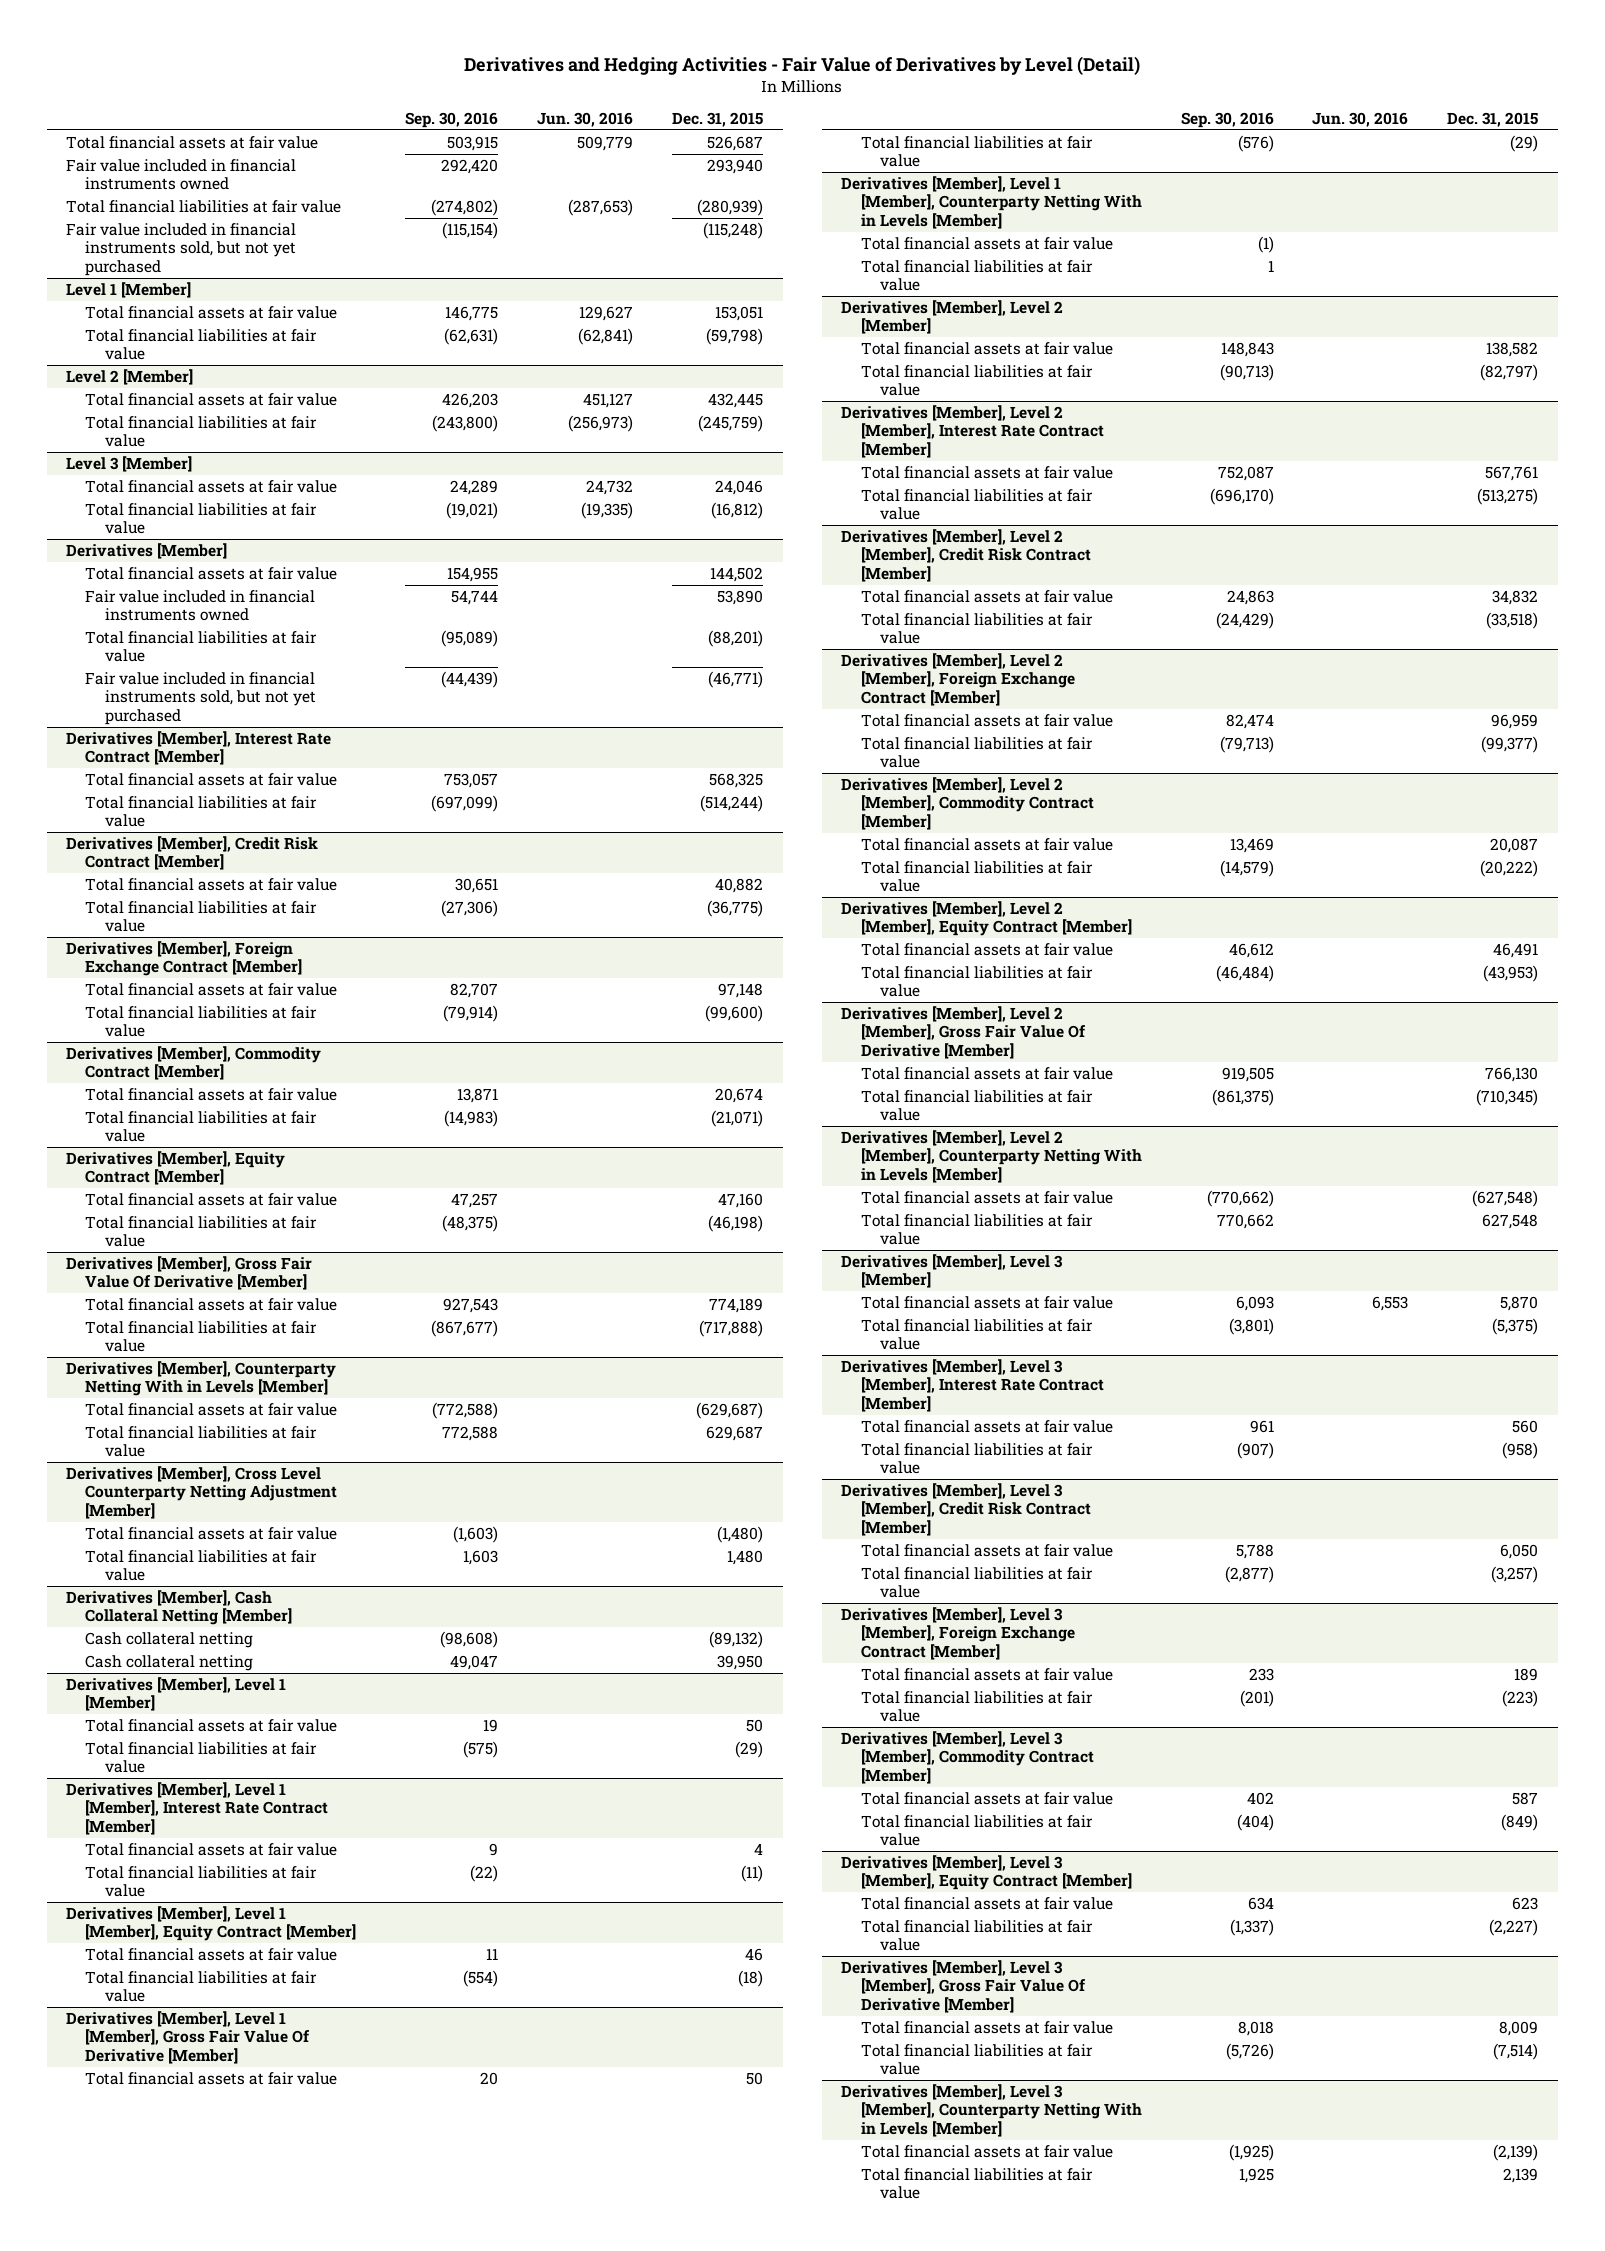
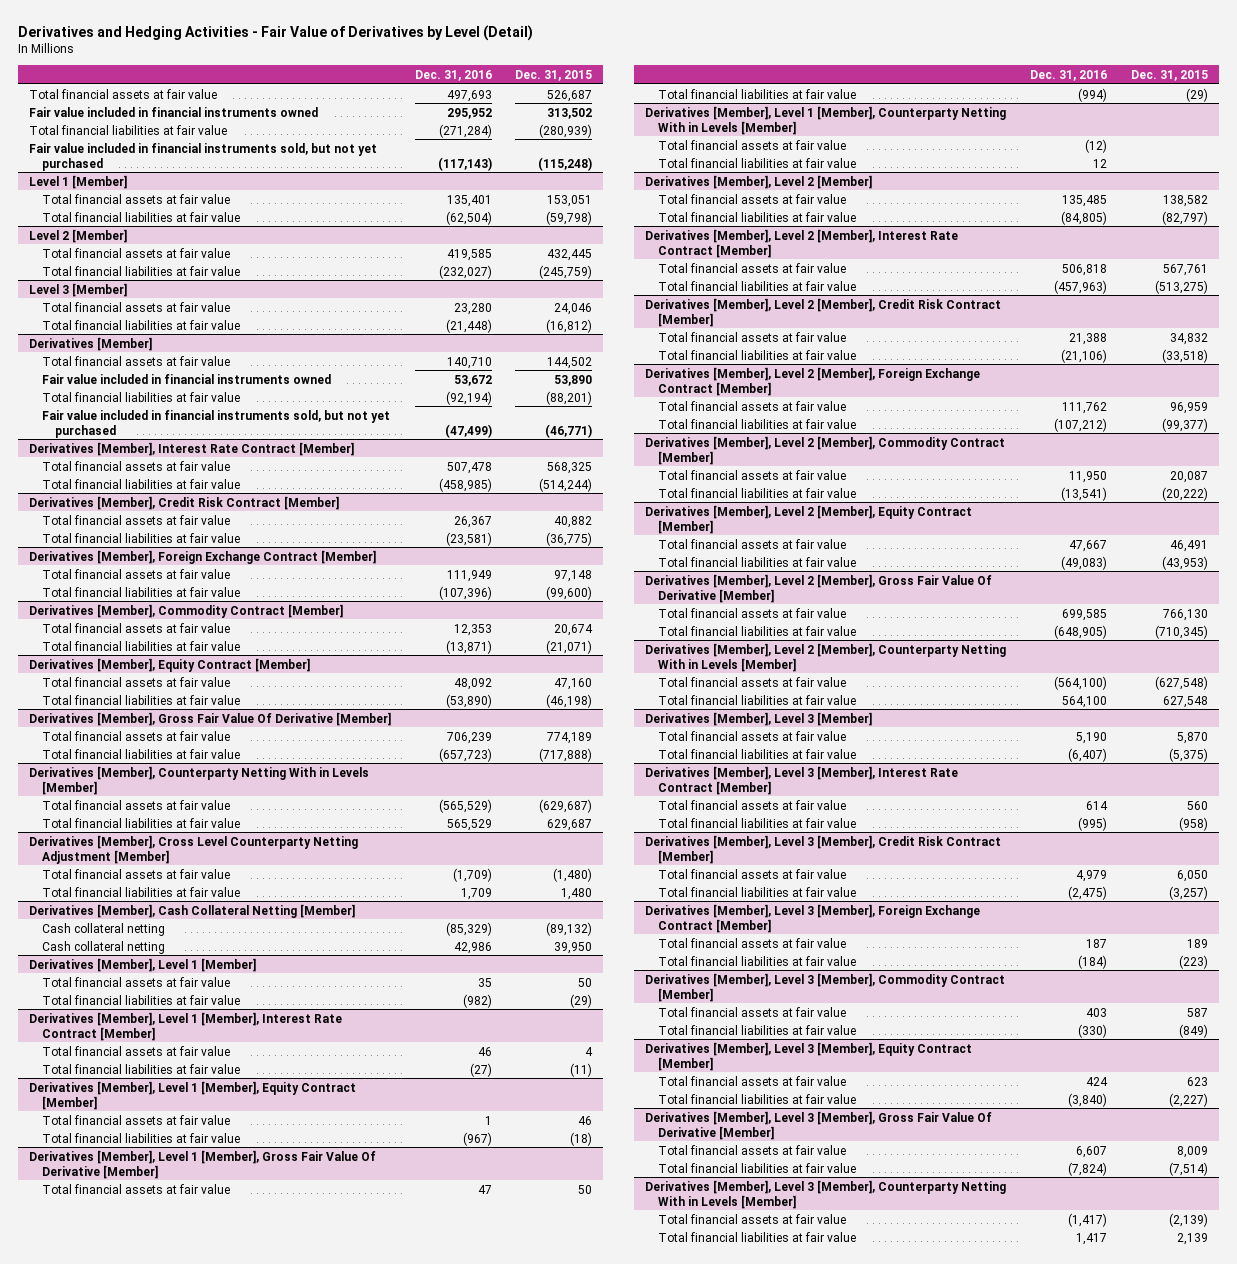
- | Sep. 30, 2016 | Jun. 30, 2016 | Dec. 31, 2015
+ | Dec. 31, 2016 | Dec. 31, 2015
- Fair value included in financial instruments owned | 292,420 | | 293,940
+ Fair value included in financial instruments owned | 295,952 | 313,502

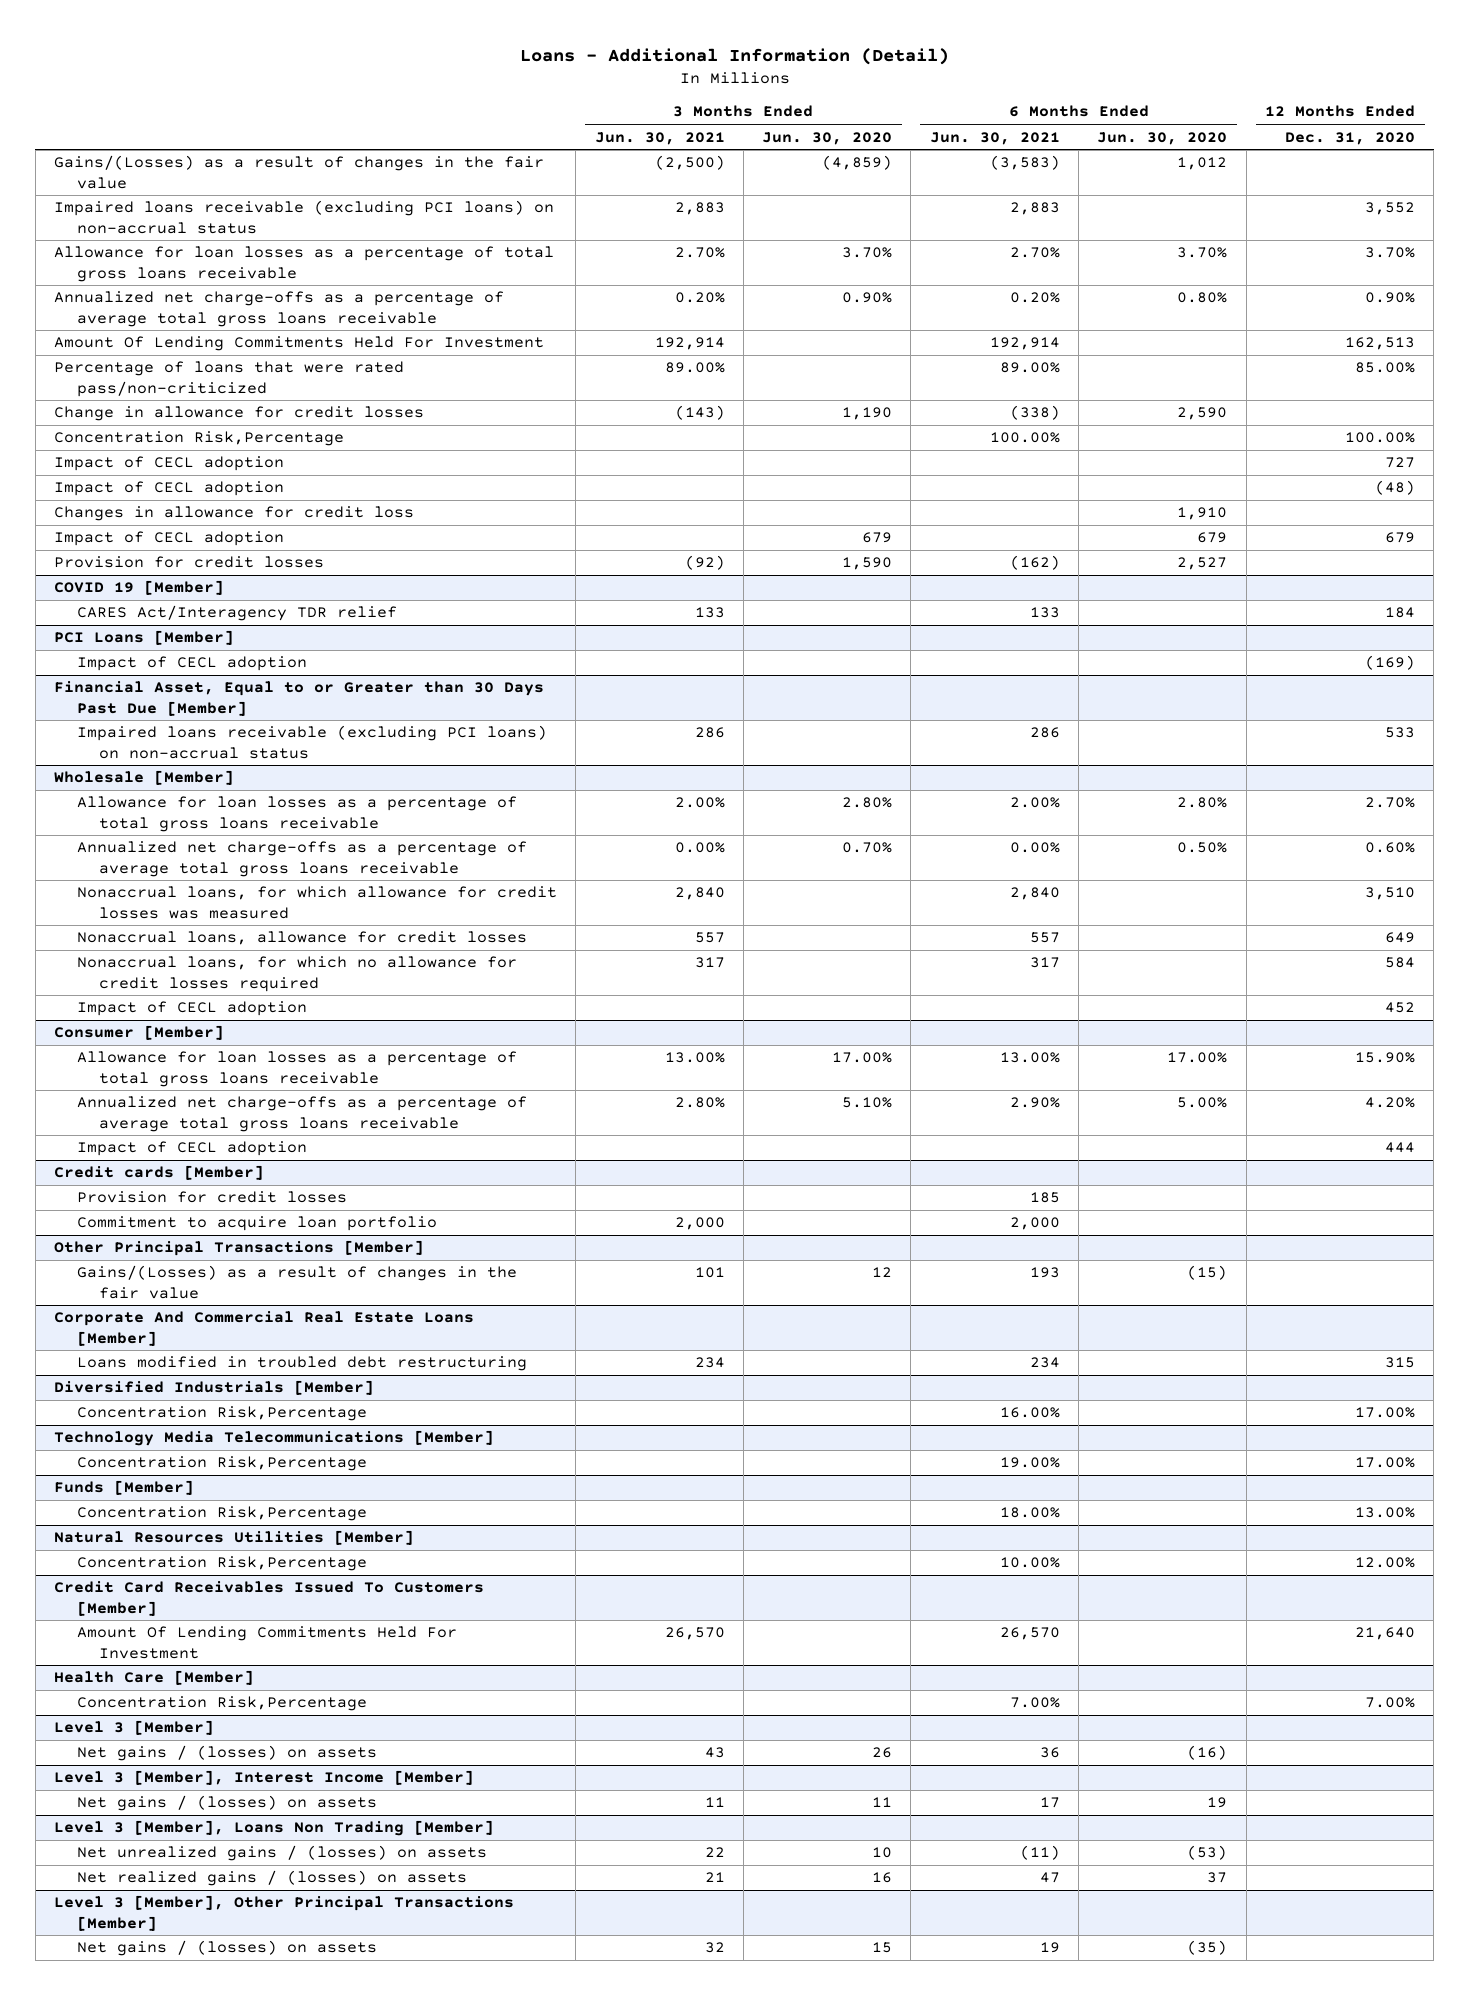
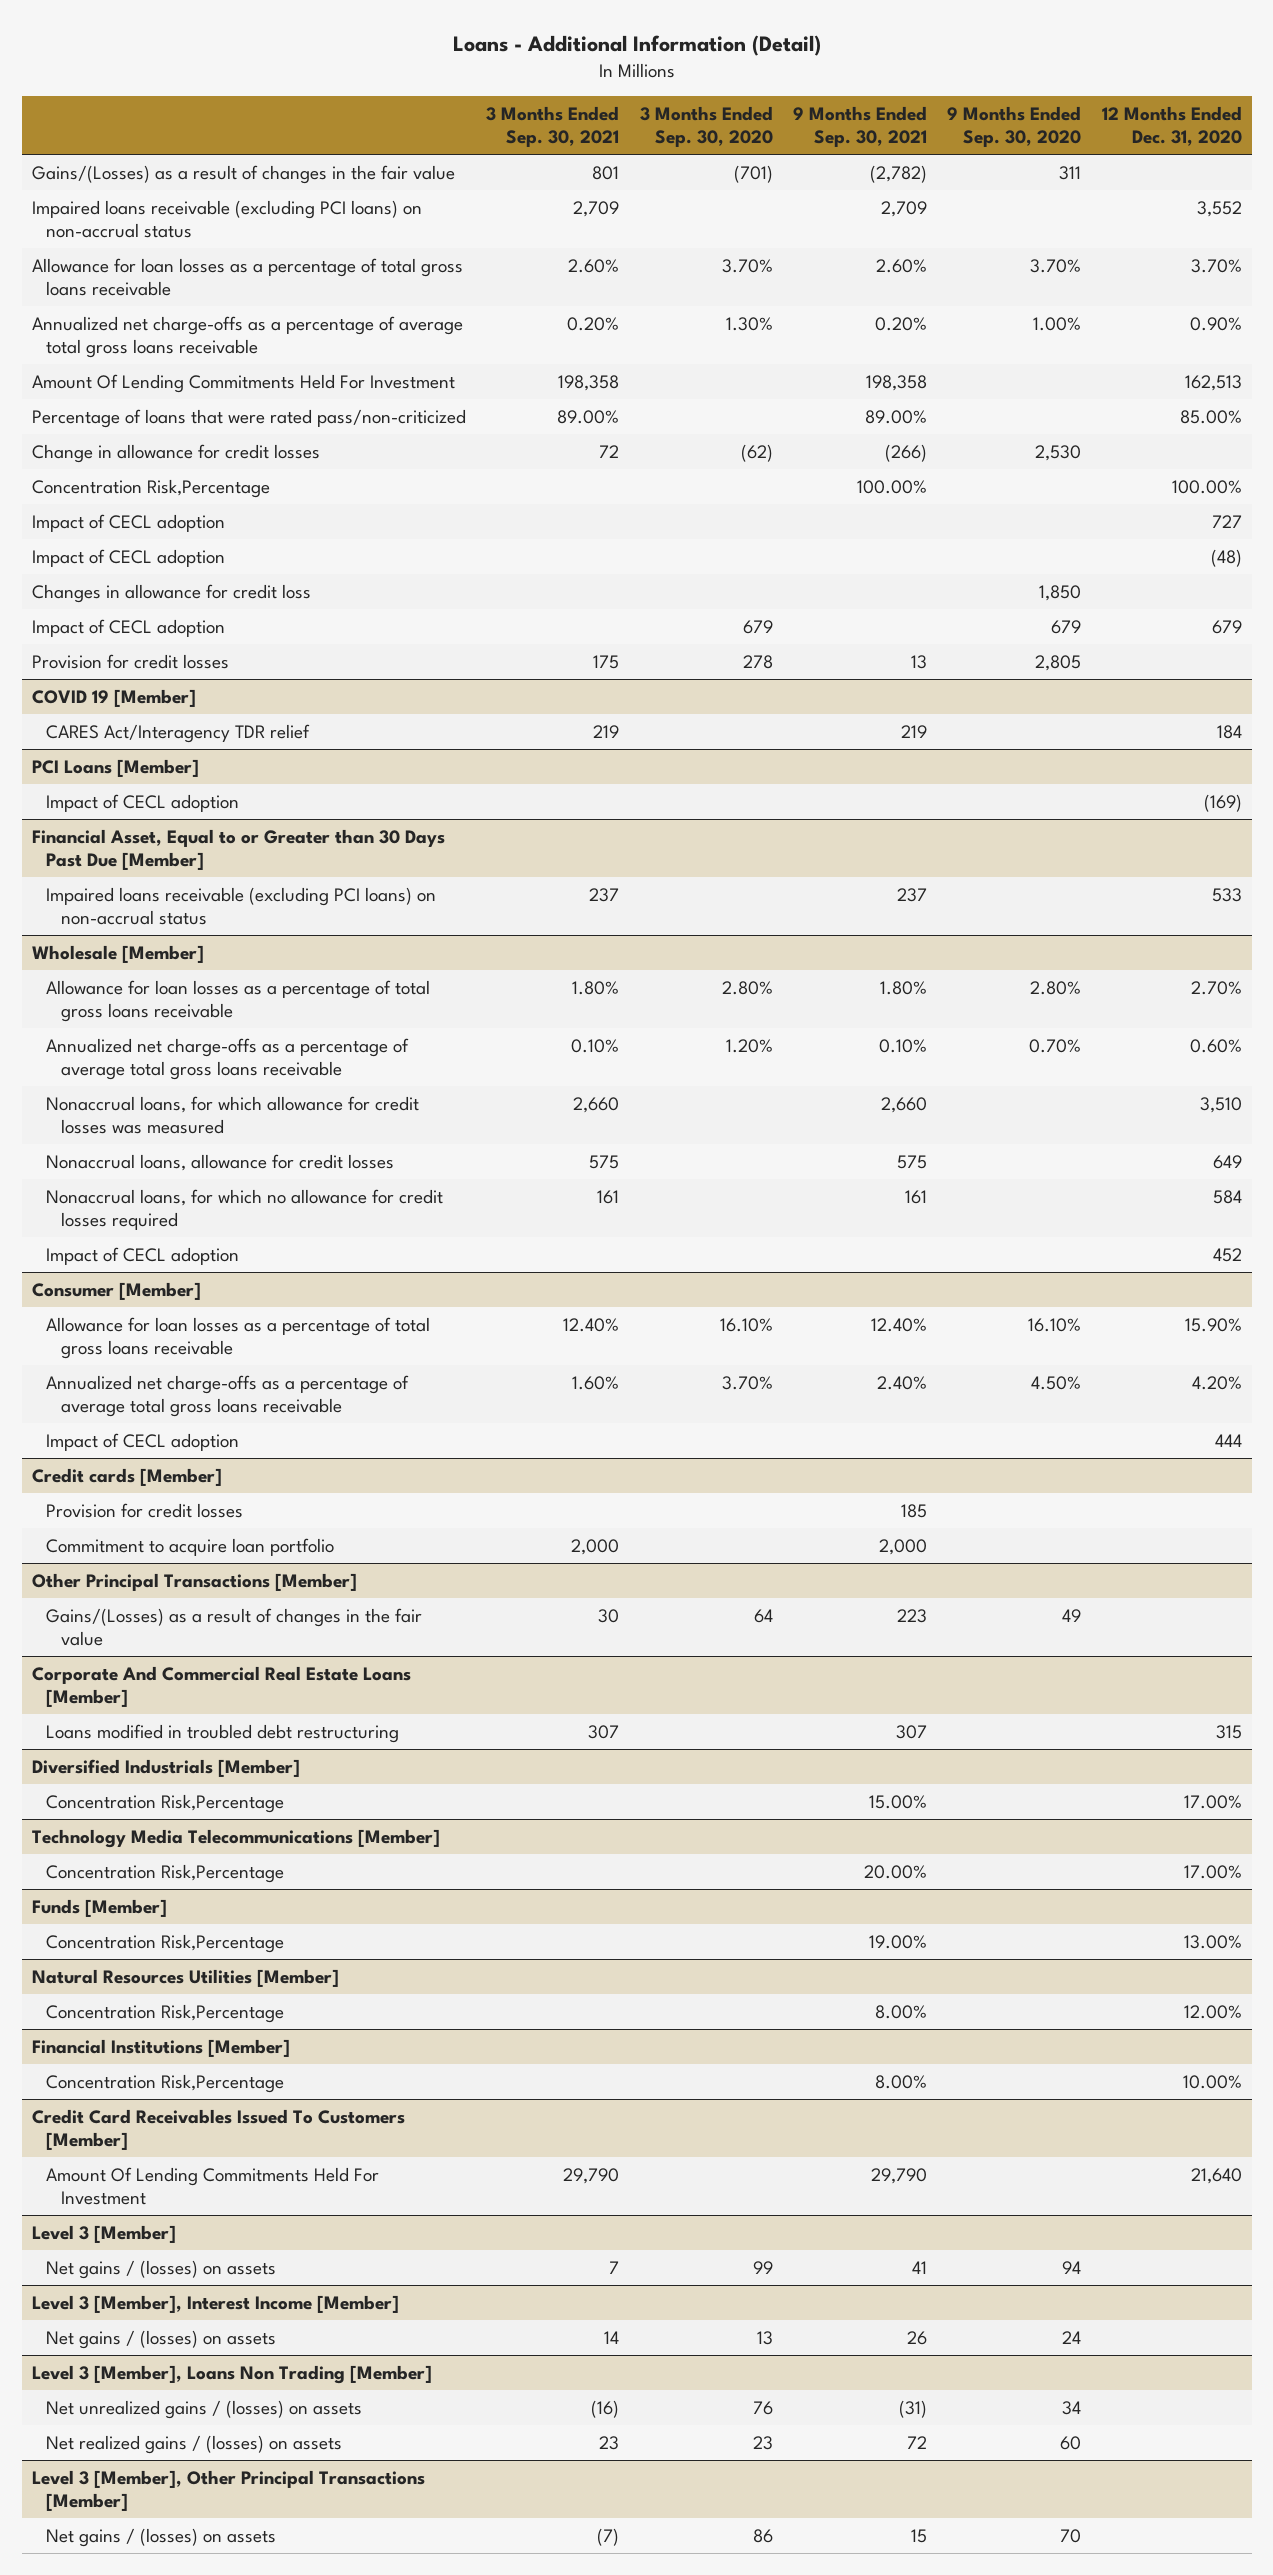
- | 3 Months Ended Jun. 30, 2021 | 3 Months Ended Jun. 30, 2020 | 6 Months Ended Jun. 30, 2021 | 6 Months Ended Jun. 30, 2020 | 12 Months Ended Dec. 31, 2020
+ | 3 Months Ended Sep. 30, 2021 | 3 Months Ended Sep. 30, 2020 | 9 Months Ended Sep. 30, 2021 | 9 Months Ended Sep. 30, 2020 | 12 Months Ended Dec. 31, 2020
+ Financial Institutions [Member]
+ Concentration Risk,Percentage | | | 8.00% | | 10.00%
- Health Care [Member]
- Concentration Risk,Percentage | | | 7.00% | | 7.00%

